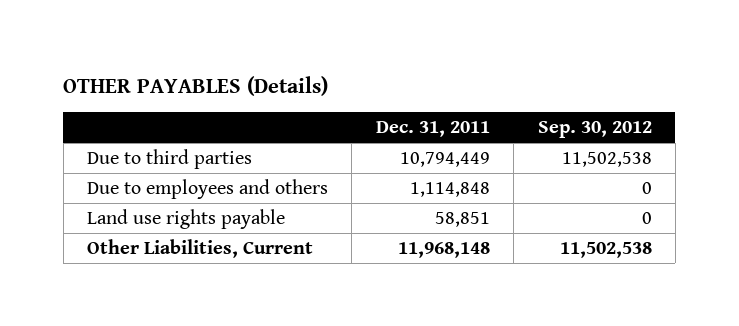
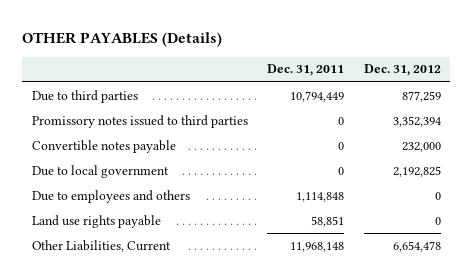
- | Dec. 31, 2011 | Sep. 30, 2012
+ | Dec. 31, 2011 | Dec. 31, 2012
+ Promissory notes issued to third parties | 0 | 3,352,394
+ Convertible notes payable | 0 | 232,000
+ Due to local government | 0 | 2,192,825

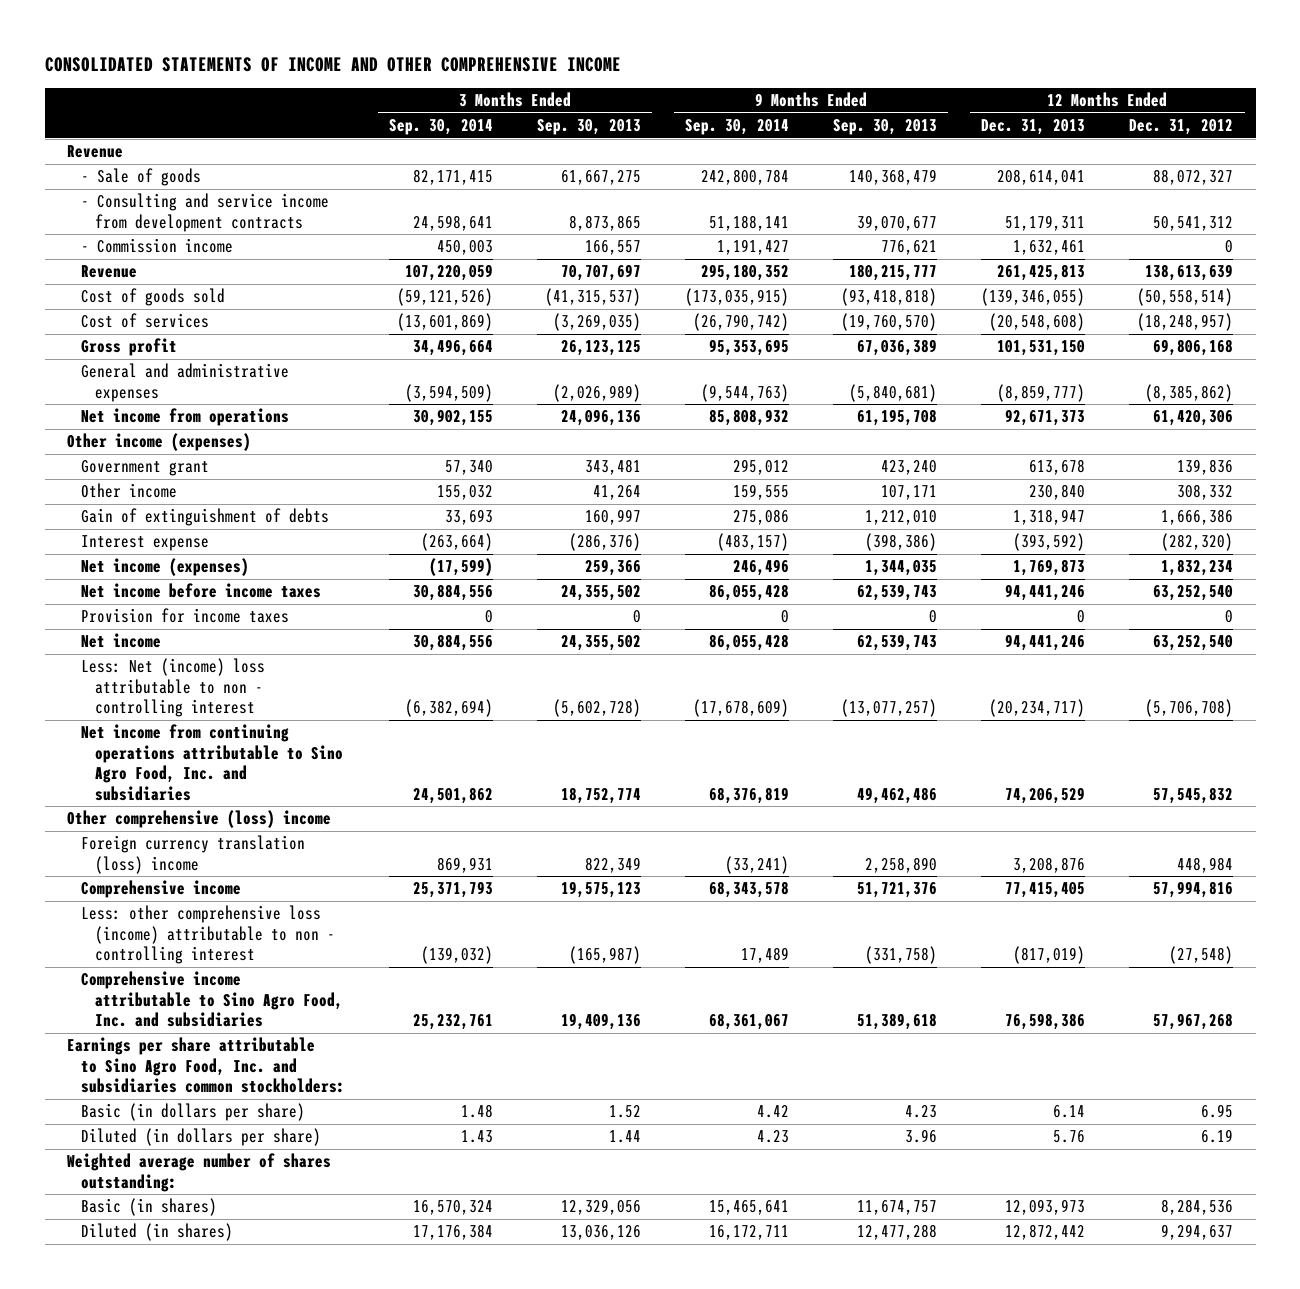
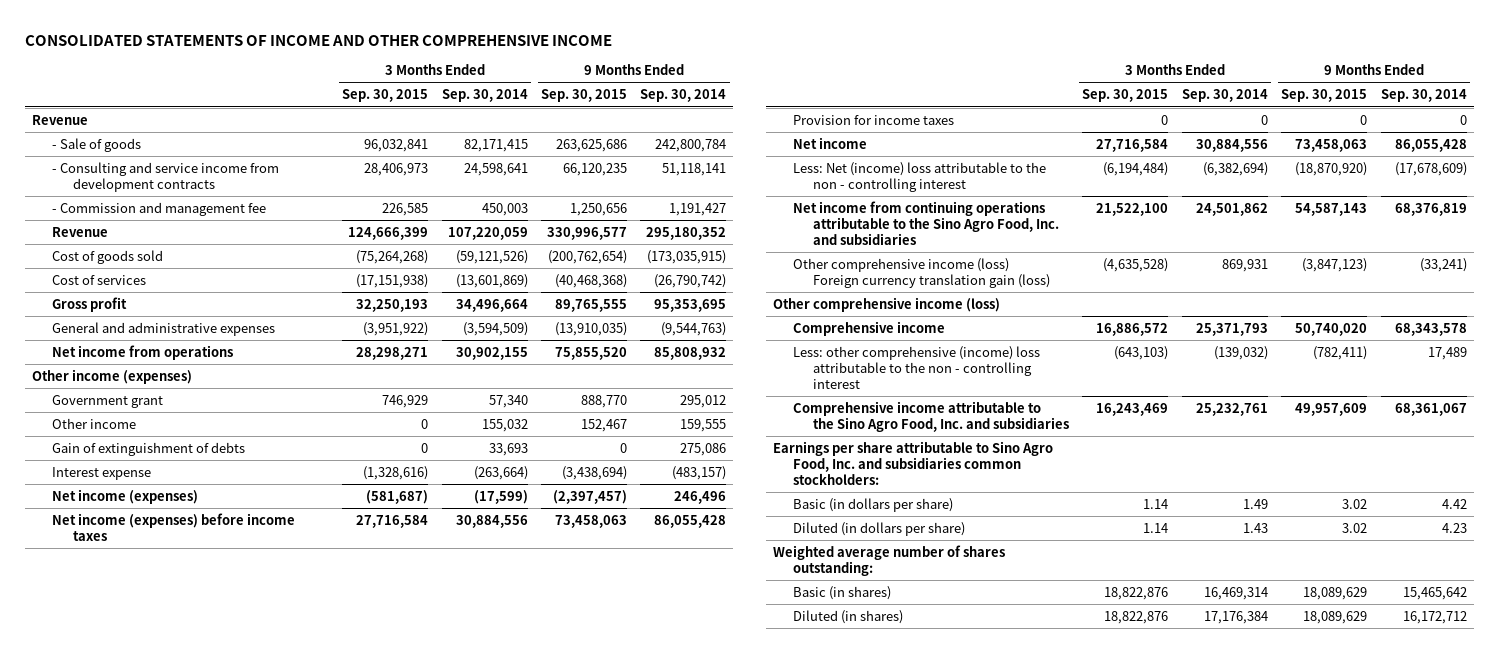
- | 3 Months Ended Sep. 30, 2014 | 3 Months Ended Sep. 30, 2013 | 9 Months Ended Sep. 30, 2014 | 9 Months Ended Sep. 30, 2013 | 12 Months Ended Dec. 31, 2013 | 12 Months Ended Dec. 31, 2012
+ | 3 Months Ended Sep. 30, 2015 | 3 Months Ended Sep. 30, 2014 | 9 Months Ended Sep. 30, 2015 | 9 Months Ended Sep. 30, 2014
- - Consulting and service income from development contracts | 24,598,641 | 8,873,865 | 51,188,141 | 39,070,677 | 51,179,311 | 50,541,312
- - Commission income | 450,003 | 166,557 | 1,191,427 | 776,621 | 1,632,461 | 0
+ - Consulting and service income from development contracts | 28,406,973 | 24,598,641 | 66,120,235 | 51,118,141
+ - Commission and management fee | 226,585 | 450,003 | 1,250,656 | 1,191,427
- Net income before income taxes | 30,884,556 | 24,355,502 | 86,055,428 | 62,539,743 | 94,441,246 | 63,252,540
+ Net income (expenses) before income taxes | 27,716,584 | 30,884,556 | 73,458,063 | 86,055,428
- Less: Net (income) loss attributable to non - controlling interest | (6,382,694) | (5,602,728) | (17,678,609) | (13,077,257) | (20,234,717) | (5,706,708)
- Net income from continuing operations attributable to Sino Agro Food, Inc. and subsidiaries | 24,501,862 | 18,752,774 | 68,376,819 | 49,462,486 | 74,206,529 | 57,545,832
- Other comprehensive (loss) income
- Foreign currency translation (loss) income | 869,931 | 822,349 | (33,241) | 2,258,890 | 3,208,876 | 448,984
+ Less: Net (income) loss attributable to the non - controlling interest | (6,194,484) | (6,382,694) | (18,870,920) | (17,678,609)
+ Net income from continuing operations attributable to the Sino Agro Food, Inc. and subsidiaries | 21,522,100 | 24,501,862 | 54,587,143 | 68,376,819
+ Other comprehensive income (loss) Foreign currency translation gain (loss) | (4,635,528) | 869,931 | (3,847,123) | (33,241)
+ Other comprehensive income (loss)
- Less: other comprehensive loss (income) attributable to non - controlling interest | (139,032) | (165,987) | 17,489 | (331,758) | (817,019) | (27,548)
- Comprehensive income attributable to Sino Agro Food, Inc. and subsidiaries | 25,232,761 | 19,409,136 | 68,361,067 | 51,389,618 | 76,598,386 | 57,967,268
+ Less: other comprehensive (income) loss attributable to the non - controlling interest | (643,103) | (139,032) | (782,411) | 17,489
+ Comprehensive income attributable to the Sino Agro Food, Inc. and subsidiaries | 16,243,469 | 25,232,761 | 49,957,609 | 68,361,067
- Basic (in dollars per share) | 1.48 | 1.52 | 4.42 | 4.23 | 6.14 | 6.95
+ Basic (in dollars per share) | 1.14 | 1.49 | 3.02 | 4.42
- Basic (in shares) | 16,570,324 | 12,329,056 | 15,465,641 | 11,674,757 | 12,093,973 | 8,284,536
- Diluted (in shares) | 17,176,384 | 13,036,126 | 16,172,711 | 12,477,288 | 12,872,442 | 9,294,637
+ Basic (in shares) | 18,822,876 | 16,469,314 | 18,089,629 | 15,465,642
+ Diluted (in shares) | 18,822,876 | 17,176,384 | 18,089,629 | 16,172,712

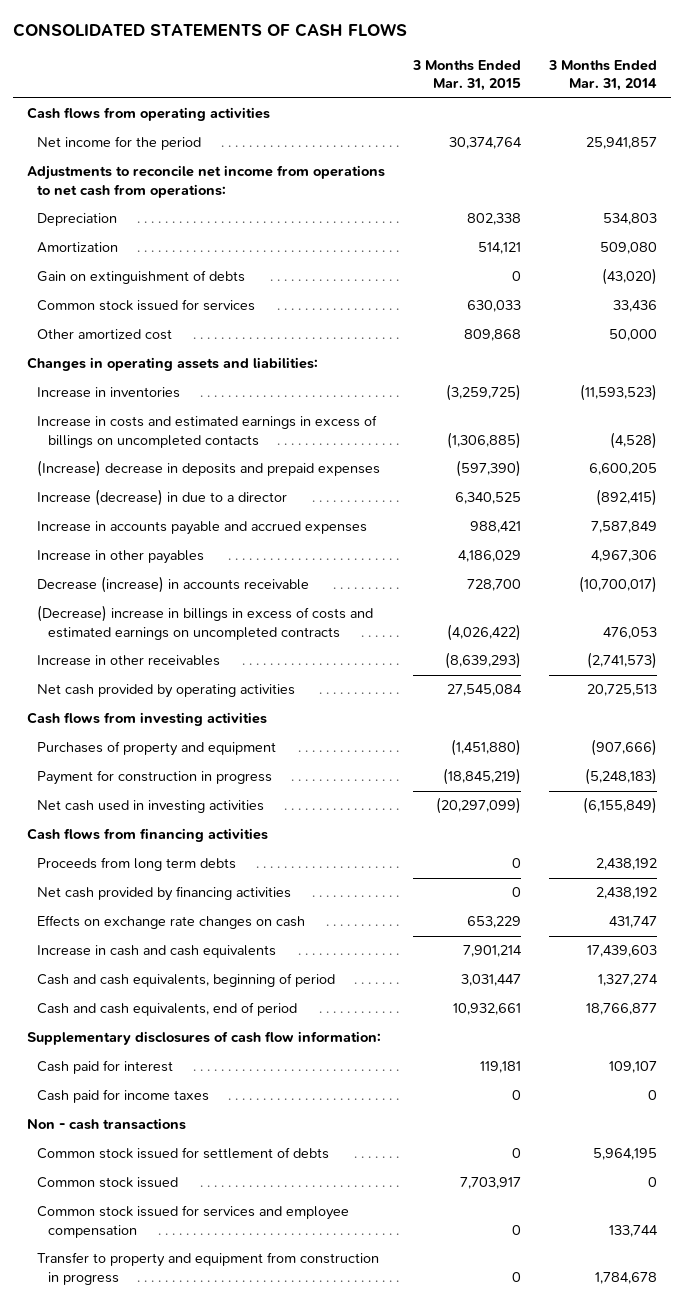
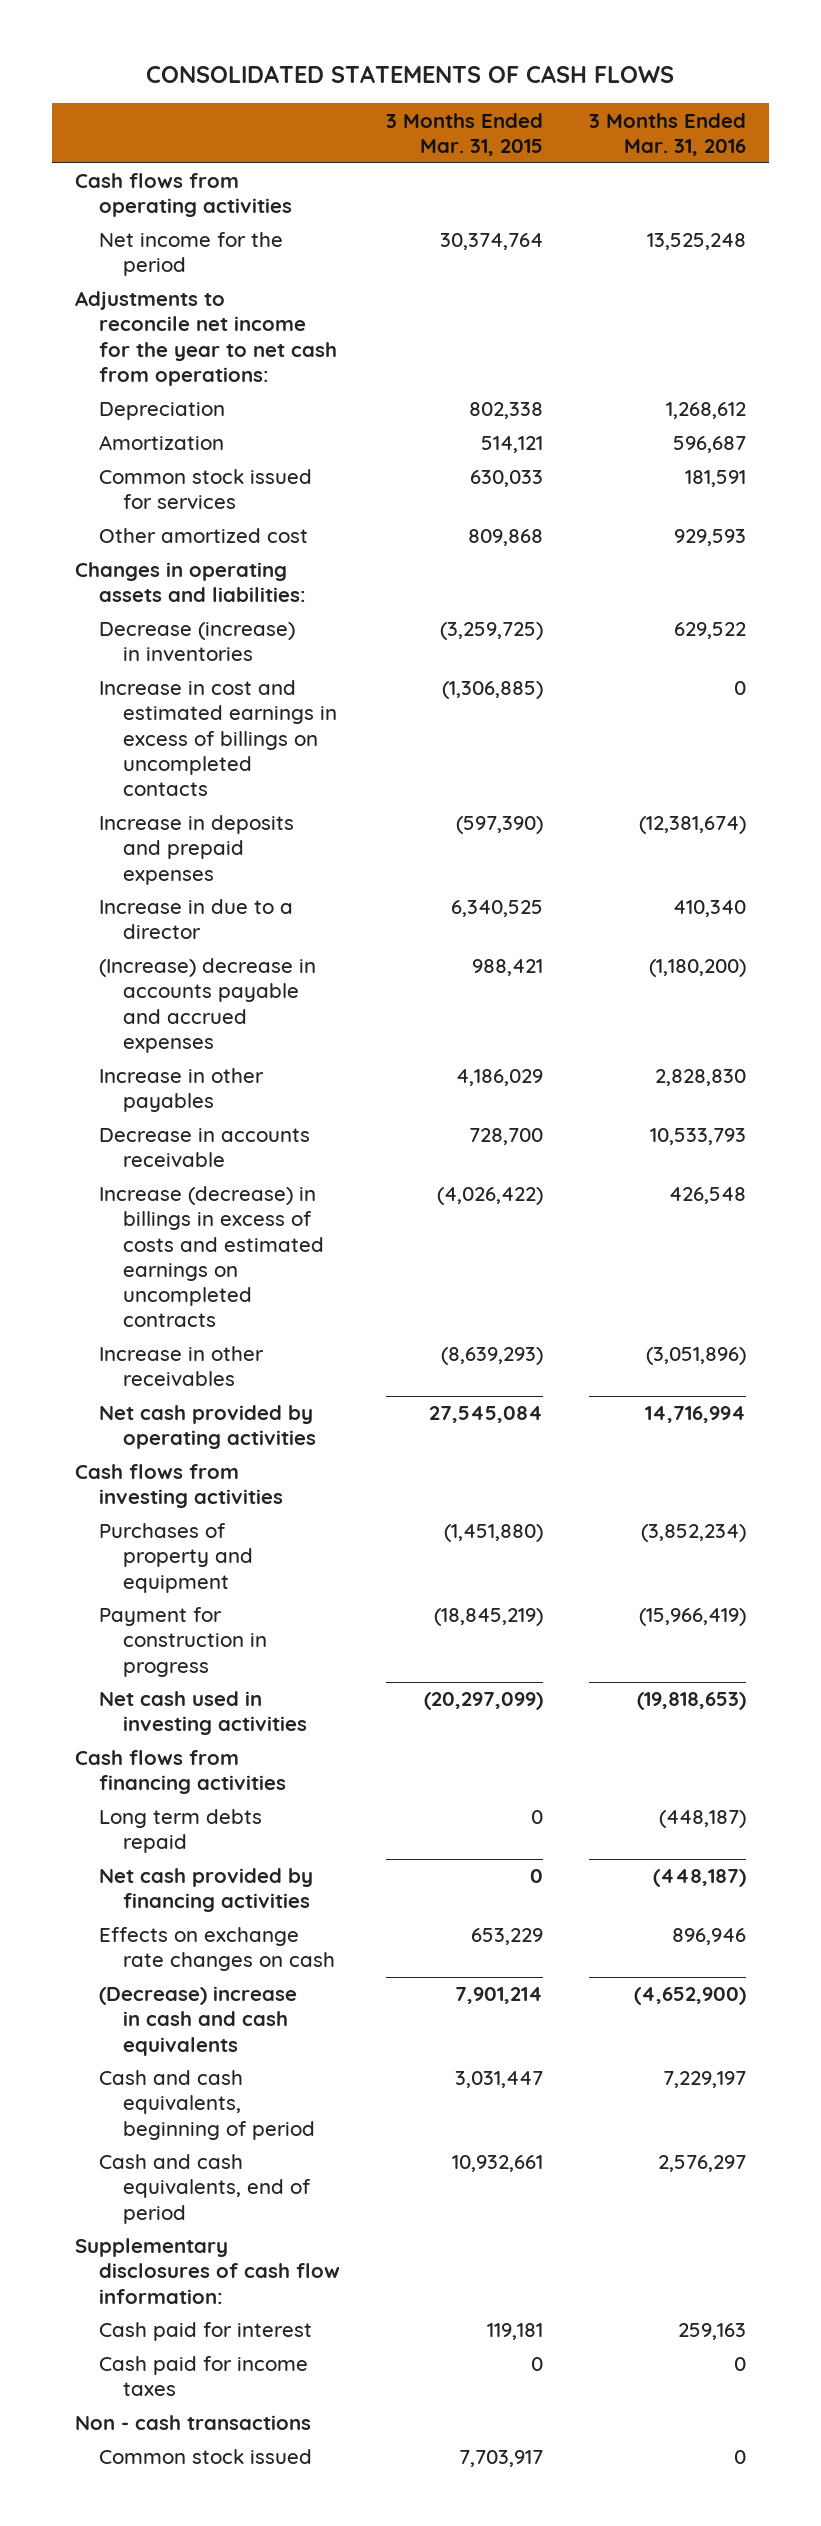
- | 3 Months Ended Mar. 31, 2015 | 3 Months Ended Mar. 31, 2014
+ | 3 Months Ended Mar. 31, 2015 | 3 Months Ended Mar. 31, 2016
- Adjustments to reconcile net income from operations to net cash from operations:
+ Adjustments to reconcile net income for the year to net cash from operations:
- Gain on extinguishment of debts | 0 | (43,020)
- Increase in inventories | (3,259,725) | (11,593,523)
- Increase in costs and estimated earnings in excess of billings on uncompleted contacts | (1,306,885) | (4,528)
- (Increase) decrease in deposits and prepaid expenses | (597,390) | 6,600,205
- Increase (decrease) in due to a director | 6,340,525 | (892,415)
- Increase in accounts payable and accrued expenses | 988,421 | 7,587,849
+ Decrease (increase) in inventories | (3,259,725) | 629,522
+ Increase in cost and estimated earnings in excess of billings on uncompleted contacts | (1,306,885) | 0
+ Increase in deposits and prepaid expenses | (597,390) | (12,381,674)
+ Increase in due to a director | 6,340,525 | 410,340
+ (Increase) decrease in accounts payable and accrued expenses | 988,421 | (1,180,200)
- Decrease (increase) in accounts receivable | 728,700 | (10,700,017)
- (Decrease) increase in billings in excess of costs and estimated earnings on uncompleted contracts | (4,026,422) | 476,053
+ Decrease in accounts receivable | 728,700 | 10,533,793
+ Increase (decrease) in billings in excess of costs and estimated earnings on uncompleted contracts | (4,026,422) | 426,548
- Proceeds from long term debts | 0 | 2,438,192
+ Long term debts repaid | 0 | (448,187)
- Increase in cash and cash equivalents | 7,901,214 | 17,439,603
+ (Decrease) increase in cash and cash equivalents | 7,901,214 | (4,652,900)
- Common stock issued for settlement of debts | 0 | 5,964,195
- Common stock issued for services and employee compensation | 0 | 133,744
- Transfer to property and equipment from construction in progress | 0 | 1,784,678

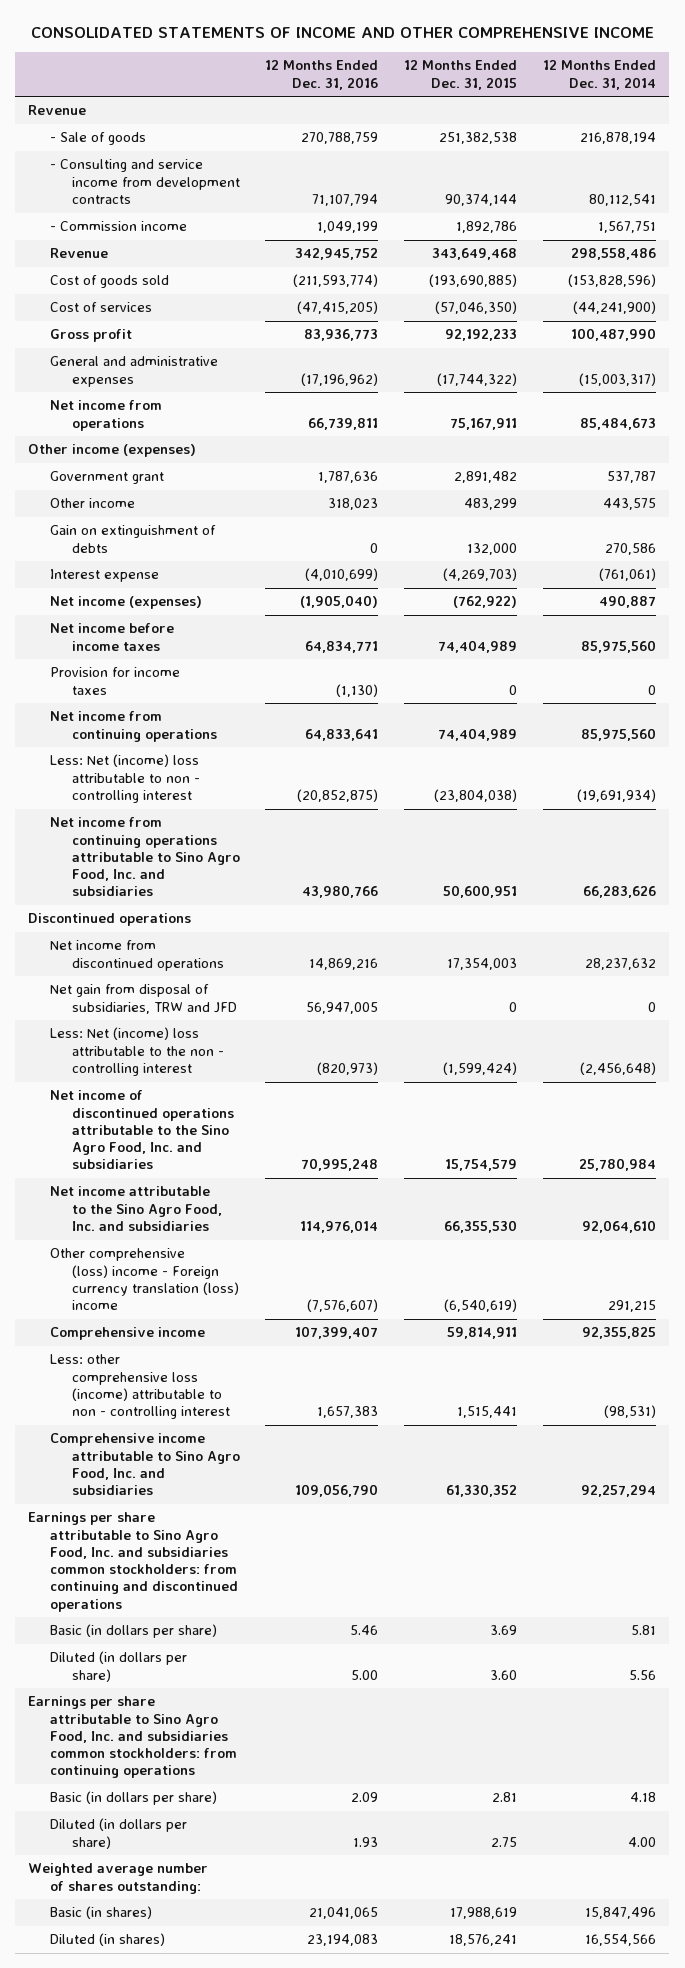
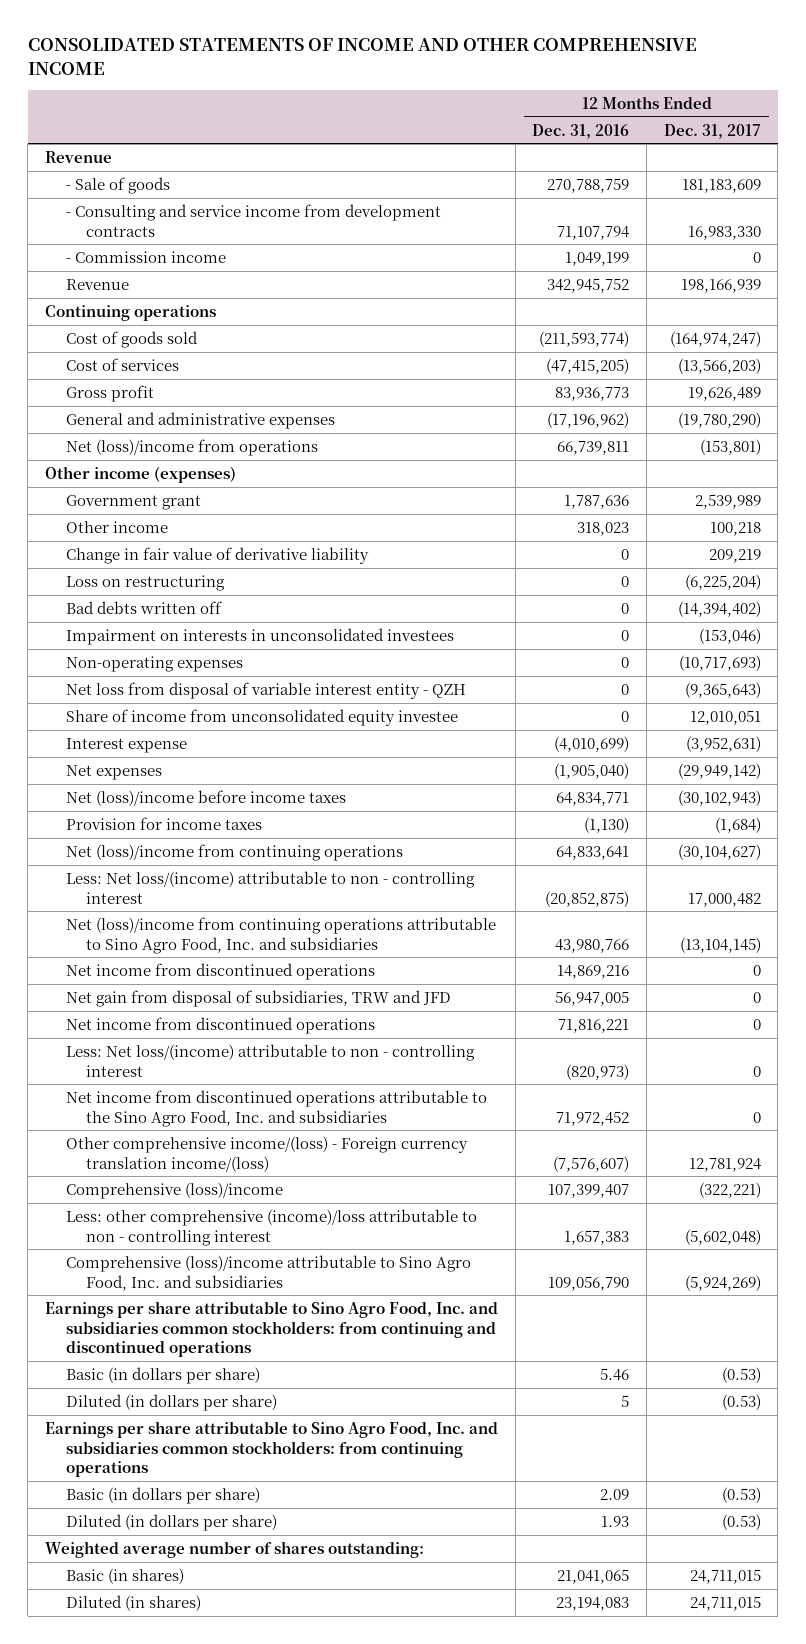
- | 12 Months Ended Dec. 31, 2016 | 12 Months Ended Dec. 31, 2015 | 12 Months Ended Dec. 31, 2014
+ | 12 Months Ended Dec. 31, 2016 | 12 Months Ended Dec. 31, 2017
+ Continuing operations
- Net income from operations | 66,739,811 | 75,167,911 | 85,484,673
+ Net (loss)/income from operations | 66,739,811 | (153,801)
- Gain on extinguishment of debts | 0 | 132,000 | 270,586
+ Change in fair value of derivative liability | 0 | 209,219
+ Loss on restructuring | 0 | (6,225,204)
+ Bad debts written off | 0 | (14,394,402)
+ Impairment on interests in unconsolidated investees | 0 | (153,046)
+ Non-operating expenses | 0 | (10,717,693)
+ Net loss from disposal of variable interest entity - QZH | 0 | (9,365,643)
+ Share of income from unconsolidated equity investee | 0 | 12,010,051
- Net income (expenses) | (1,905,040) | (762,922) | 490,887
- Net income before income taxes | 64,834,771 | 74,404,989 | 85,975,560
+ Net expenses | (1,905,040) | (29,949,142)
+ Net (loss)/income before income taxes | 64,834,771 | (30,102,943)
- Net income from continuing operations | 64,833,641 | 74,404,989 | 85,975,560
- Less: Net (income) loss attributable to non - controlling interest | (20,852,875) | (23,804,038) | (19,691,934)
- Net income from continuing operations attributable to Sino Agro Food, Inc. and subsidiaries | 43,980,766 | 50,600,951 | 66,283,626
- Discontinued operations
+ Net (loss)/income from continuing operations | 64,833,641 | (30,104,627)
+ Less: Net loss/(income) attributable to non - controlling interest | (20,852,875) | 17,000,482
+ Net (loss)/income from continuing operations attributable to Sino Agro Food, Inc. and subsidiaries | 43,980,766 | (13,104,145)
- Less: Net (income) loss attributable to the non - controlling interest | (820,973) | (1,599,424) | (2,456,648)
- Net income of discontinued operations attributable to the Sino Agro Food, Inc. and subsidiaries | 70,995,248 | 15,754,579 | 25,780,984
- Net income attributable to the Sino Agro Food, Inc. and subsidiaries | 114,976,014 | 66,355,530 | 92,064,610
- Other comprehensive (loss) income - Foreign currency translation (loss) income | (7,576,607) | (6,540,619) | 291,215
- Comprehensive income | 107,399,407 | 59,814,911 | 92,355,825
- Less: other comprehensive loss (income) attributable to non - controlling interest | 1,657,383 | 1,515,441 | (98,531)
- Comprehensive income attributable to Sino Agro Food, Inc. and subsidiaries | 109,056,790 | 61,330,352 | 92,257,294
+ Net income from discontinued operations | 71,816,221 | 0
+ Less: Net loss/(income) attributable to non - controlling interest | (820,973) | 0
+ Net income from discontinued operations attributable to the Sino Agro Food, Inc. and subsidiaries | 71,972,452 | 0
+ Other comprehensive income/(loss) - Foreign currency translation income/(loss) | (7,576,607) | 12,781,924
+ Comprehensive (loss)/income | 107,399,407 | (322,221)
+ Less: other comprehensive (income)/loss attributable to non - controlling interest | 1,657,383 | (5,602,048)
+ Comprehensive (loss)/income attributable to Sino Agro Food, Inc. and subsidiaries | 109,056,790 | (5,924,269)
- Diluted (in dollars per share) | 5.00 | 3.60 | 5.56
+ Diluted (in dollars per share) | 5 | (0.53)

